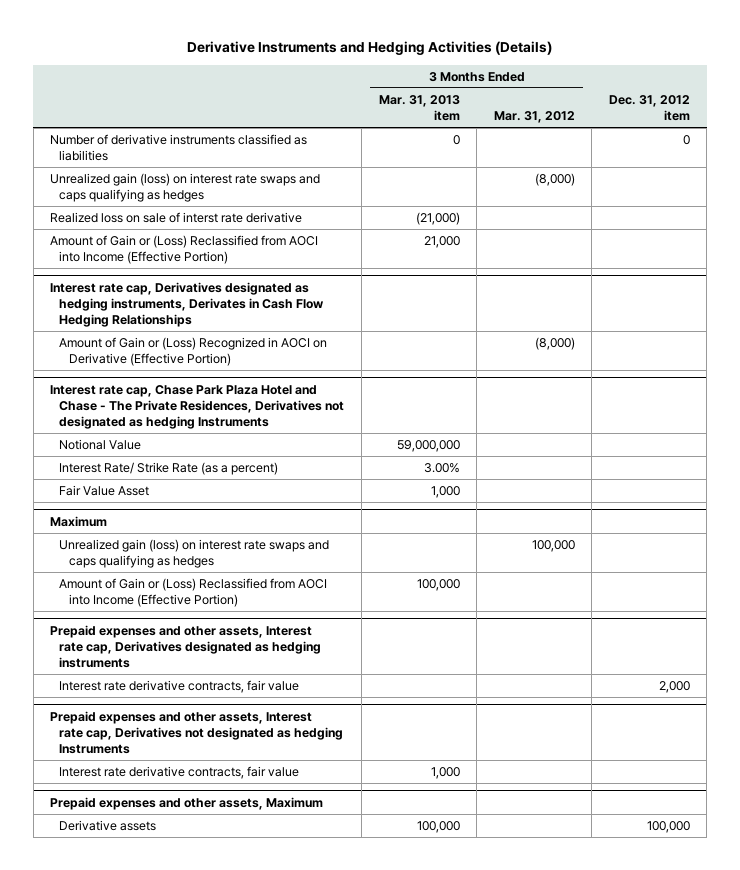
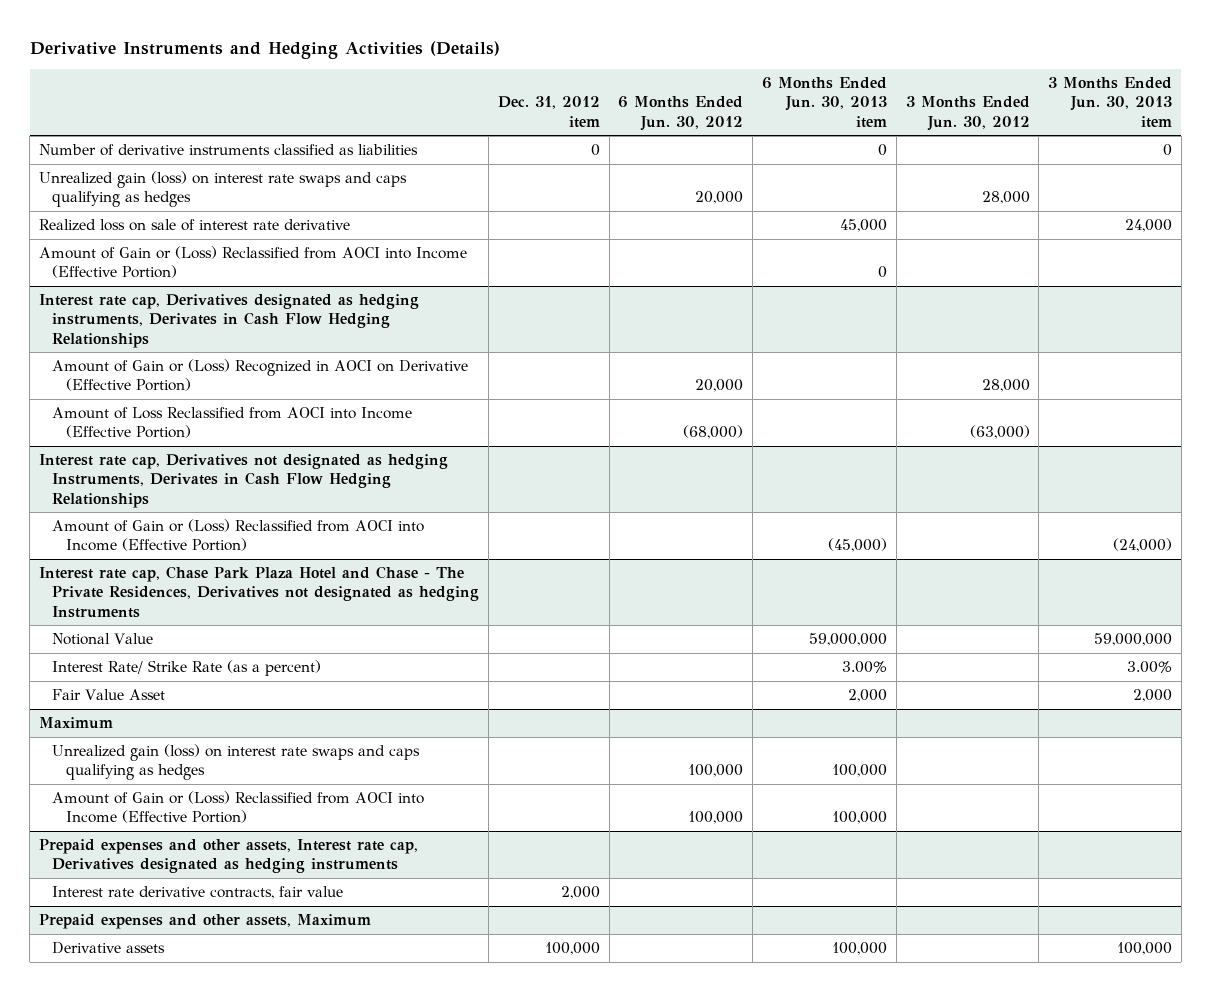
- | 3 Months Ended Mar. 31, 2013 item | 3 Months Ended Mar. 31, 2012 | Dec. 31, 2012 item
+ | Dec. 31, 2012 item | 6 Months Ended Jun. 30, 2012 | 6 Months Ended Jun. 30, 2013 item | 3 Months Ended Jun. 30, 2012 | 3 Months Ended Jun. 30, 2013 item
- Realized loss on sale of interst rate derivative | (21,000) | |
+ Realized loss on sale of interest rate derivative | | | 45,000 | | 24,000
@ Interest rate cap, Derivatives designated as hedging instruments, Derivates in Cash Flow Hedging Relationships
+ Amount of Loss Reclassified from AOCI into Income (Effective Portion) | | (68,000) | | (63,000) |
+ Interest rate cap, Derivatives not designated as hedging Instruments, Derivates in Cash Flow Hedging Relationships
+ Amount of Gain or (Loss) Reclassified from AOCI into Income (Effective Portion) | | | (45,000) | | (24,000)
- Prepaid expenses and other assets, Interest rate cap, Derivatives not designated as hedging Instruments
- Interest rate derivative contracts, fair value | 1,000 | |

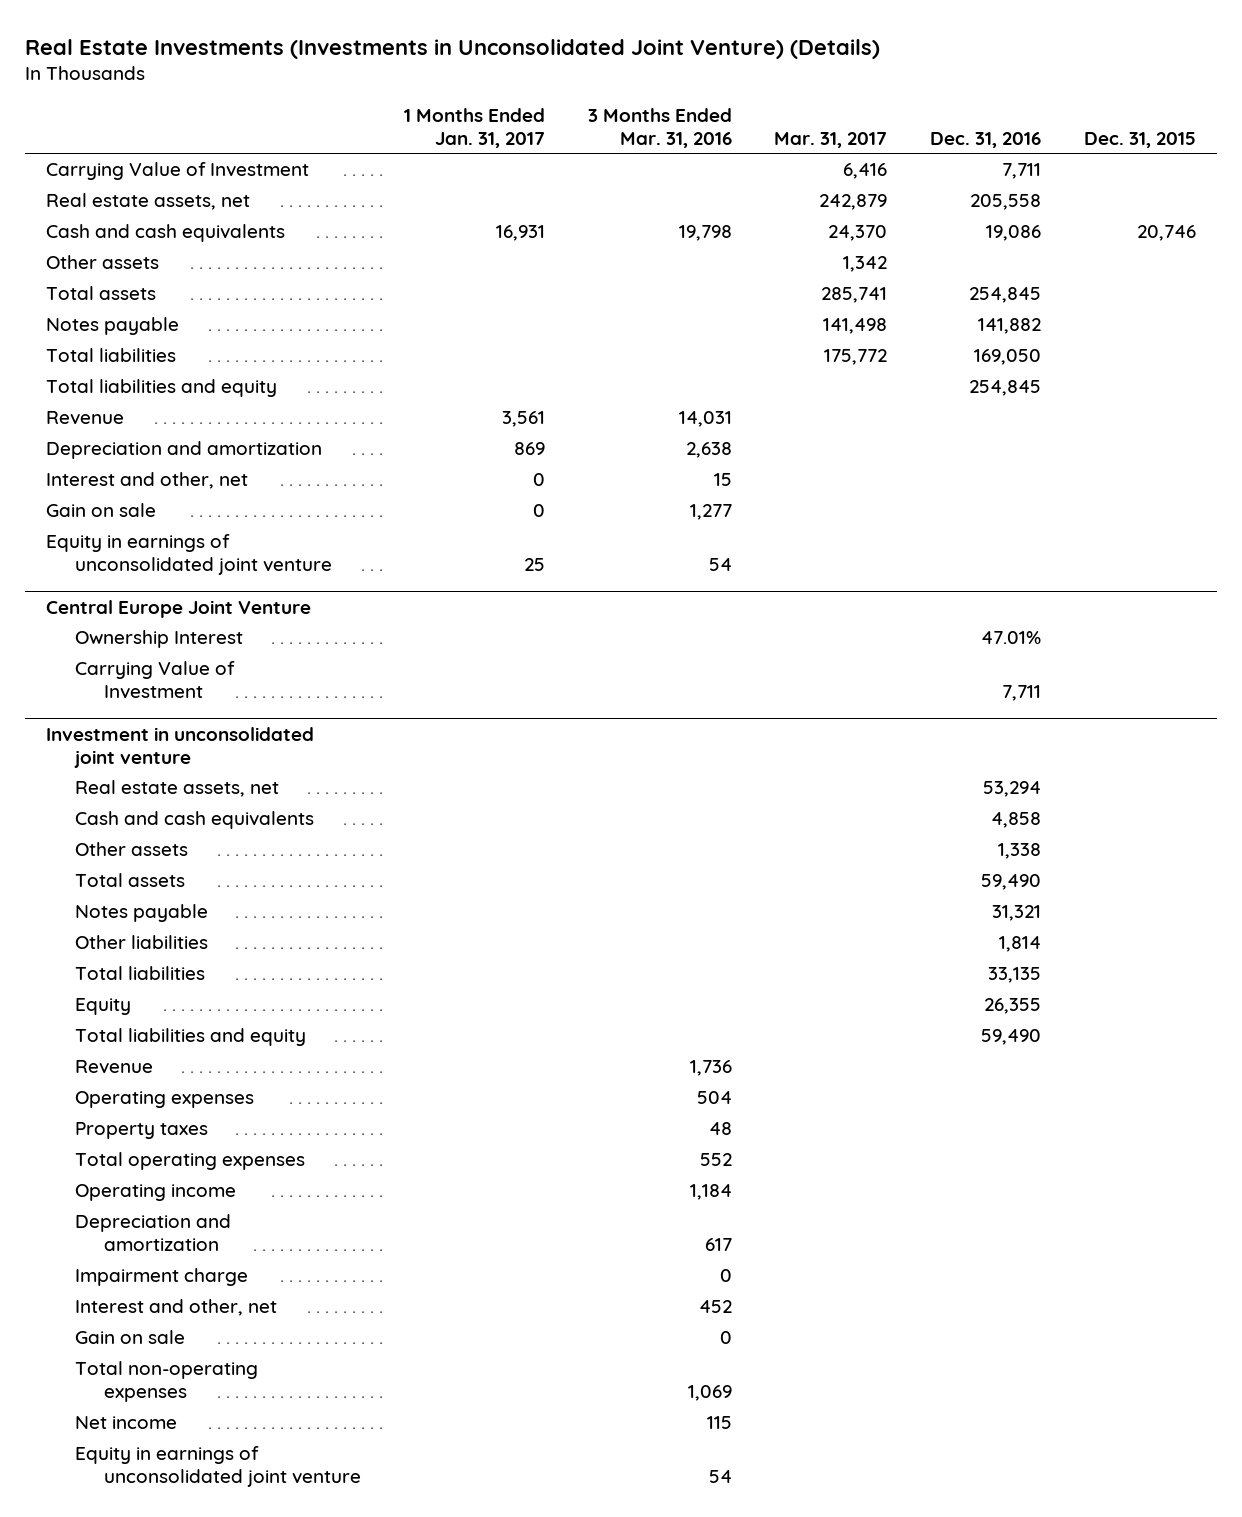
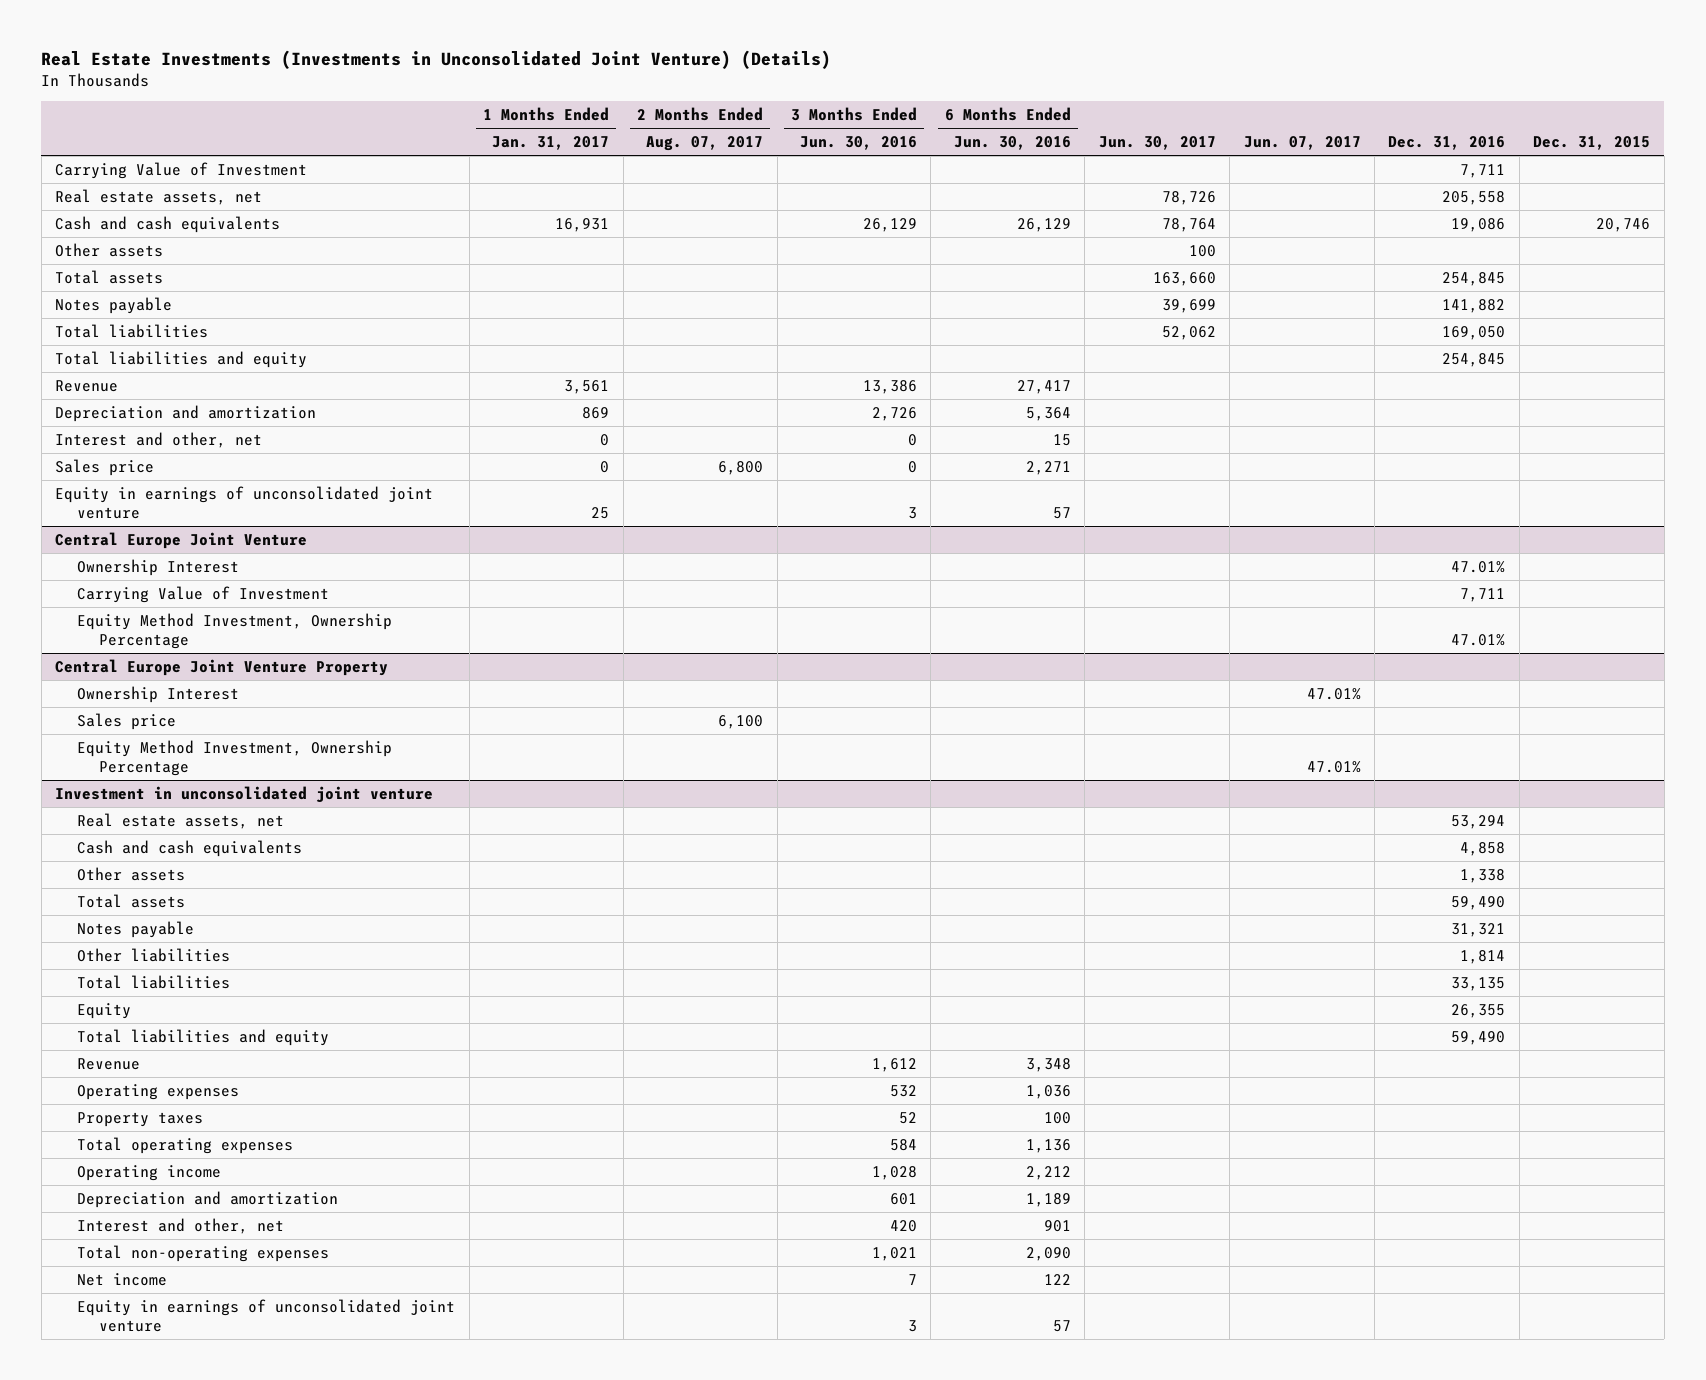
- | 1 Months Ended Jan. 31, 2017 | 3 Months Ended Mar. 31, 2016 | Mar. 31, 2017 | Dec. 31, 2016 | Dec. 31, 2015
+ | 1 Months Ended Jan. 31, 2017 | 2 Months Ended Aug. 07, 2017 | 3 Months Ended Jun. 30, 2016 | 6 Months Ended Jun. 30, 2016 | Jun. 30, 2017 | Jun. 07, 2017 | Dec. 31, 2016 | Dec. 31, 2015
- Gain on sale | 0 | 1,277 | | |
+ Sales price | 0 | 6,800 | 0 | 2,271 | | | |
@ Central Europe Joint Venture
+ Equity Method Investment, Ownership Percentage | | | | | | | 47.01% |
+ Central Europe Joint Venture Property
+ Ownership Interest | | | | | | 47.01% | |
+ Sales price | | 6,100 | | | | | |
+ Equity Method Investment, Ownership Percentage | | | | | | 47.01% | |
@ Investment in unconsolidated joint venture
- Impairment charge | | 0 | | |
- Gain on sale | | 0 | | |

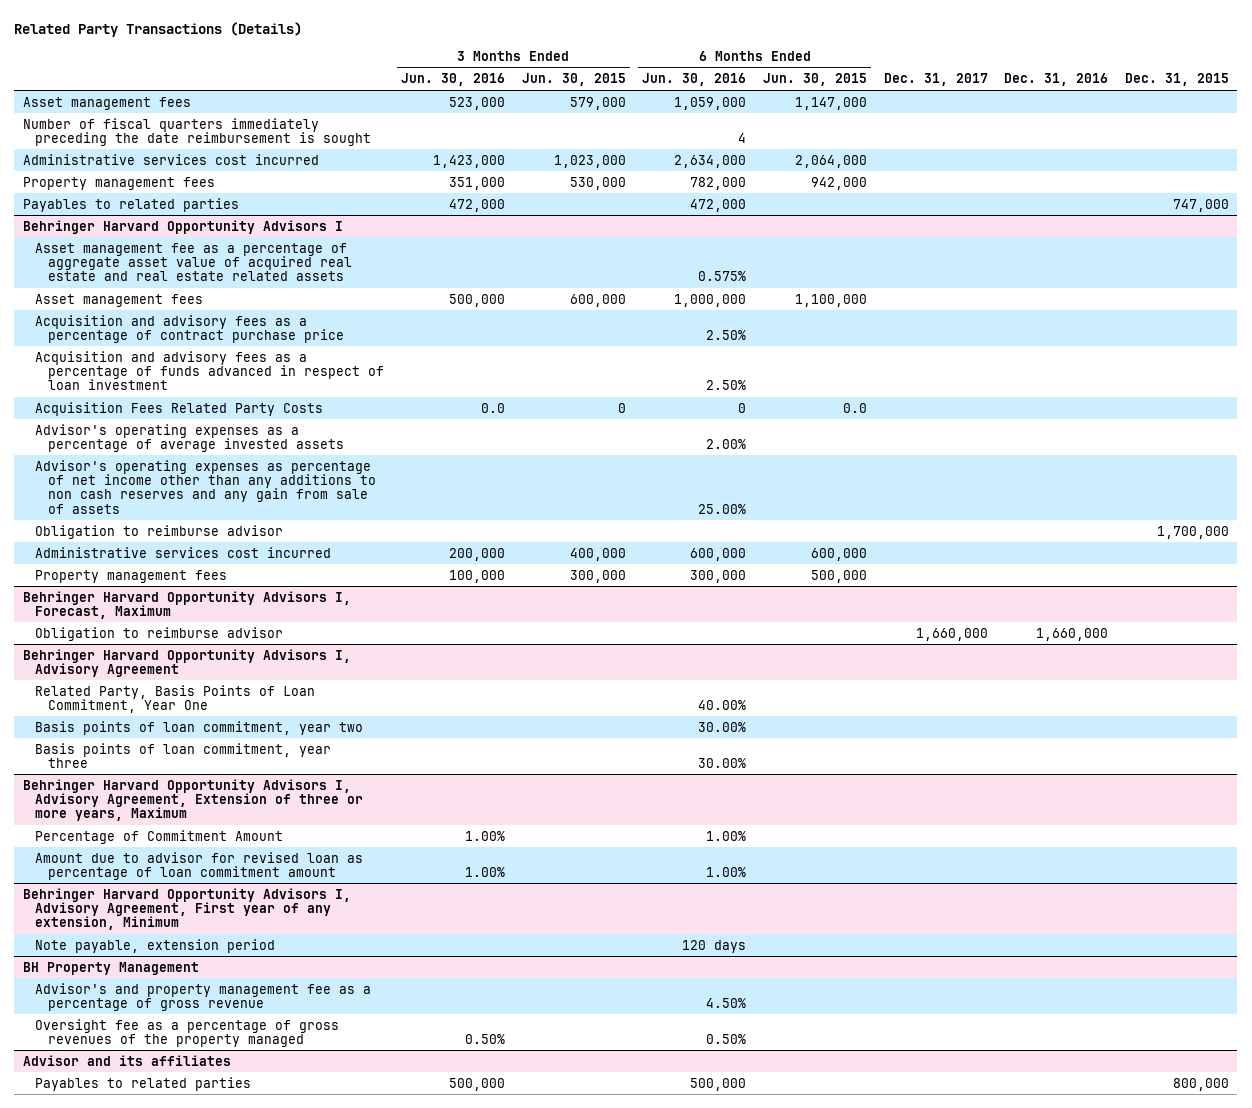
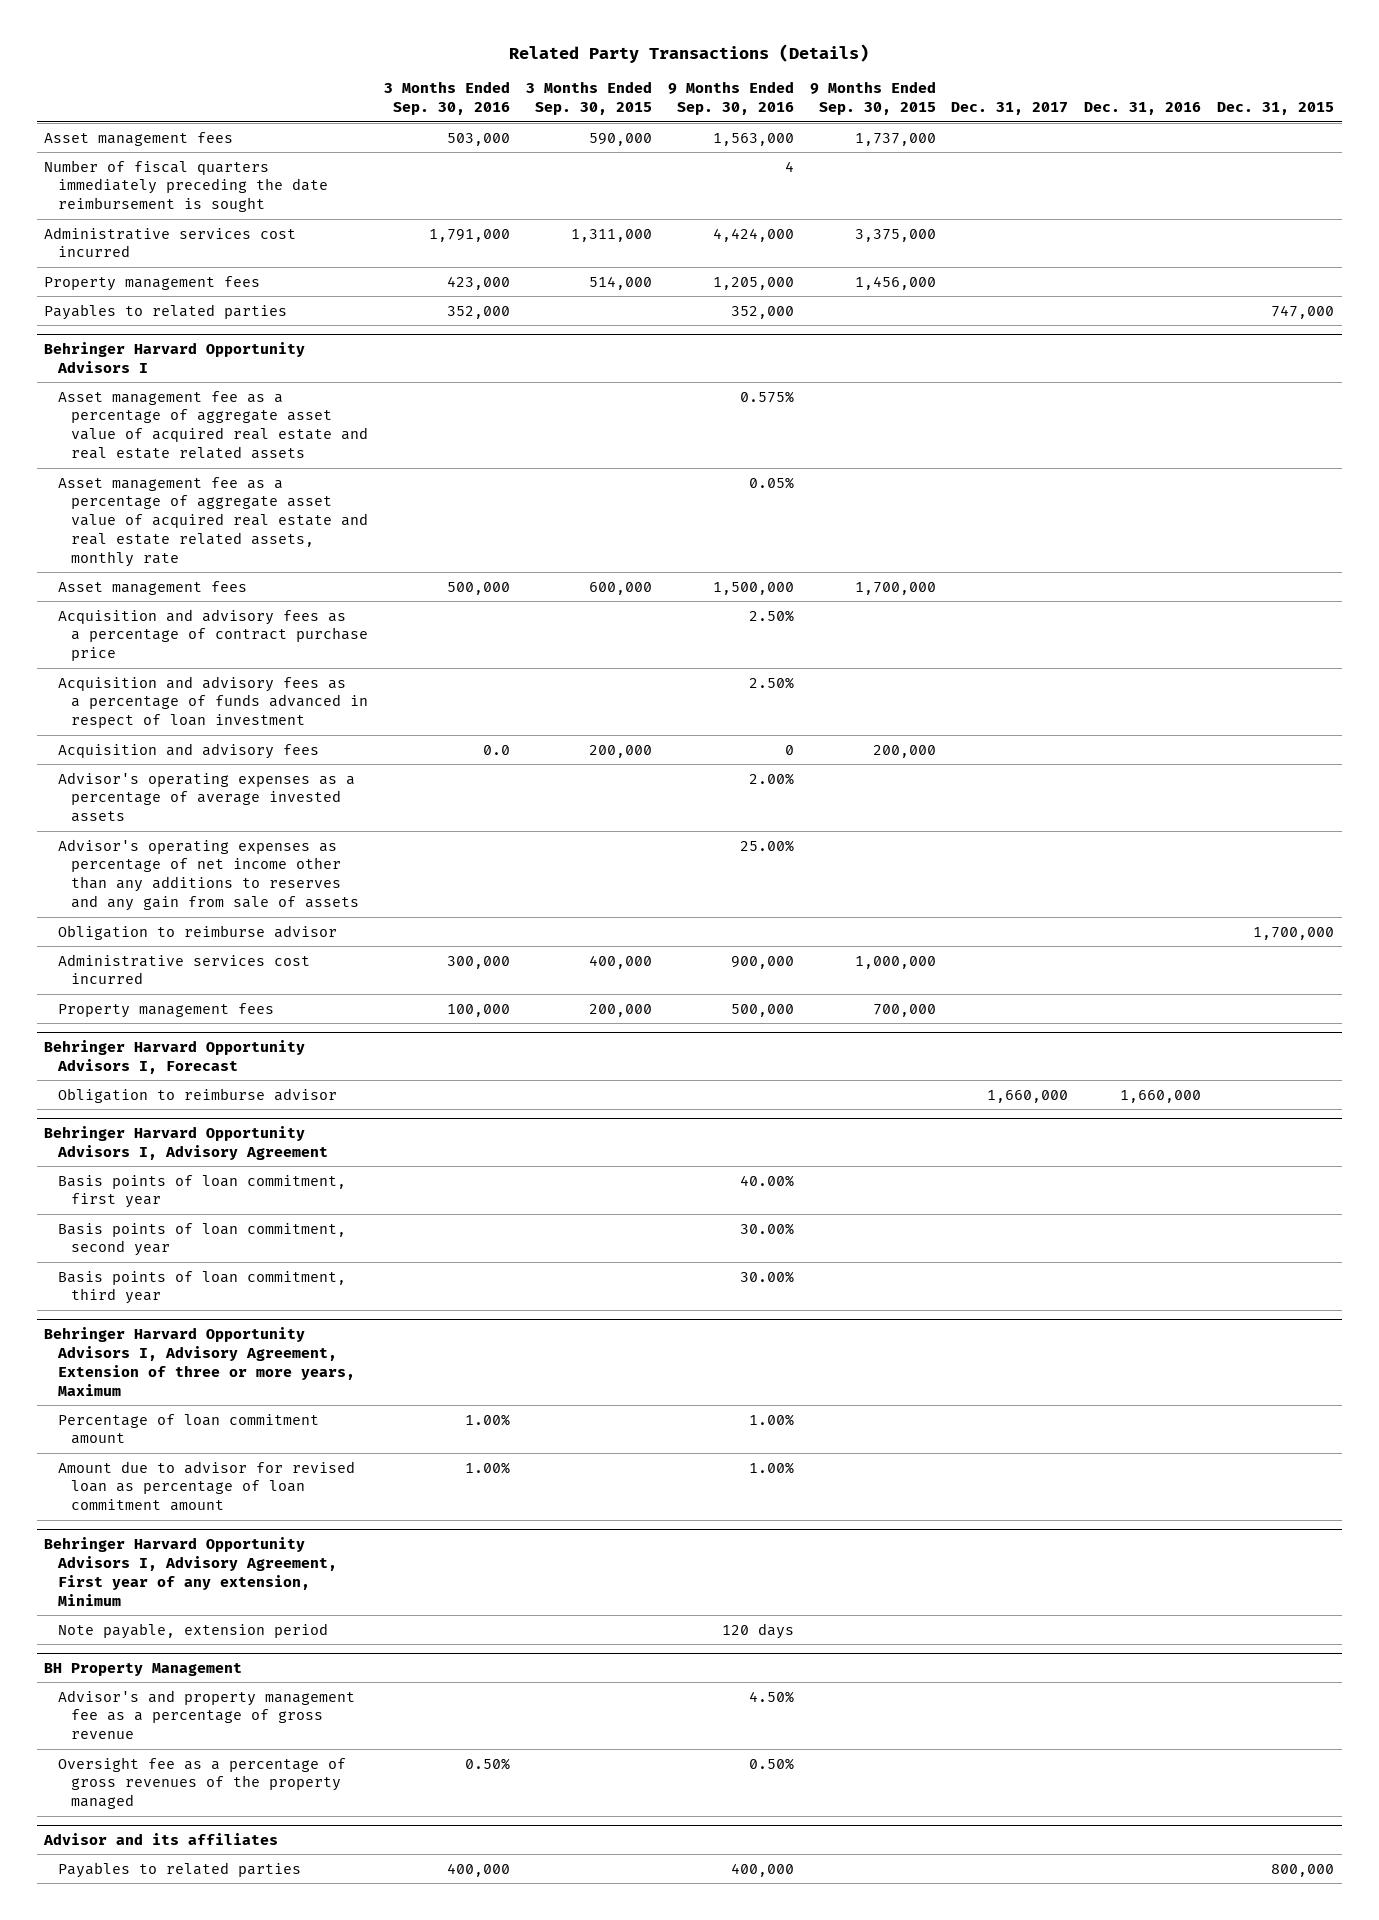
- | 3 Months Ended Jun. 30, 2016 | 3 Months Ended Jun. 30, 2015 | 6 Months Ended Jun. 30, 2016 | 6 Months Ended Jun. 30, 2015 | Dec. 31, 2017 | Dec. 31, 2016 | Dec. 31, 2015
+ | 3 Months Ended Sep. 30, 2016 | 3 Months Ended Sep. 30, 2015 | 9 Months Ended Sep. 30, 2016 | 9 Months Ended Sep. 30, 2015 | Dec. 31, 2017 | Dec. 31, 2016 | Dec. 31, 2015
@ Behringer Harvard Opportunity Advisors I
+ Asset management fee as a percentage of aggregate asset value of acquired real estate and real estate related assets, monthly rate | | | 0.05% | | | |
- Acquisition Fees Related Party Costs | 0.0 | 0 | 0 | 0.0 | | |
+ Acquisition and advisory fees | 0.0 | 200,000 | 0 | 200,000 | | |
- Advisor's operating expenses as percentage of net income other than any additions to non cash reserves and any gain from sale of assets | | | 25.00% | | | |
+ Advisor's operating expenses as percentage of net income other than any additions to reserves and any gain from sale of assets | | | 25.00% | | | |
- Behringer Harvard Opportunity Advisors I, Forecast, Maximum
+ Behringer Harvard Opportunity Advisors I, Forecast
@ Behringer Harvard Opportunity Advisors I, Advisory Agreement
- Related Party, Basis Points of Loan Commitment, Year One | | | 40.00% | | | |
- Basis points of loan commitment, year two | | | 30.00% | | | |
- Basis points of loan commitment, year three | | | 30.00% | | | |
+ Basis points of loan commitment, first year | | | 40.00% | | | |
+ Basis points of loan commitment, second year | | | 30.00% | | | |
+ Basis points of loan commitment, third year | | | 30.00% | | | |
@ Behringer Harvard Opportunity Advisors I, Advisory Agreement, Extension of three or more years, Maximum
- Percentage of Commitment Amount | 1.00% | | 1.00% | | | |
+ Percentage of loan commitment amount | 1.00% | | 1.00% | | | |

